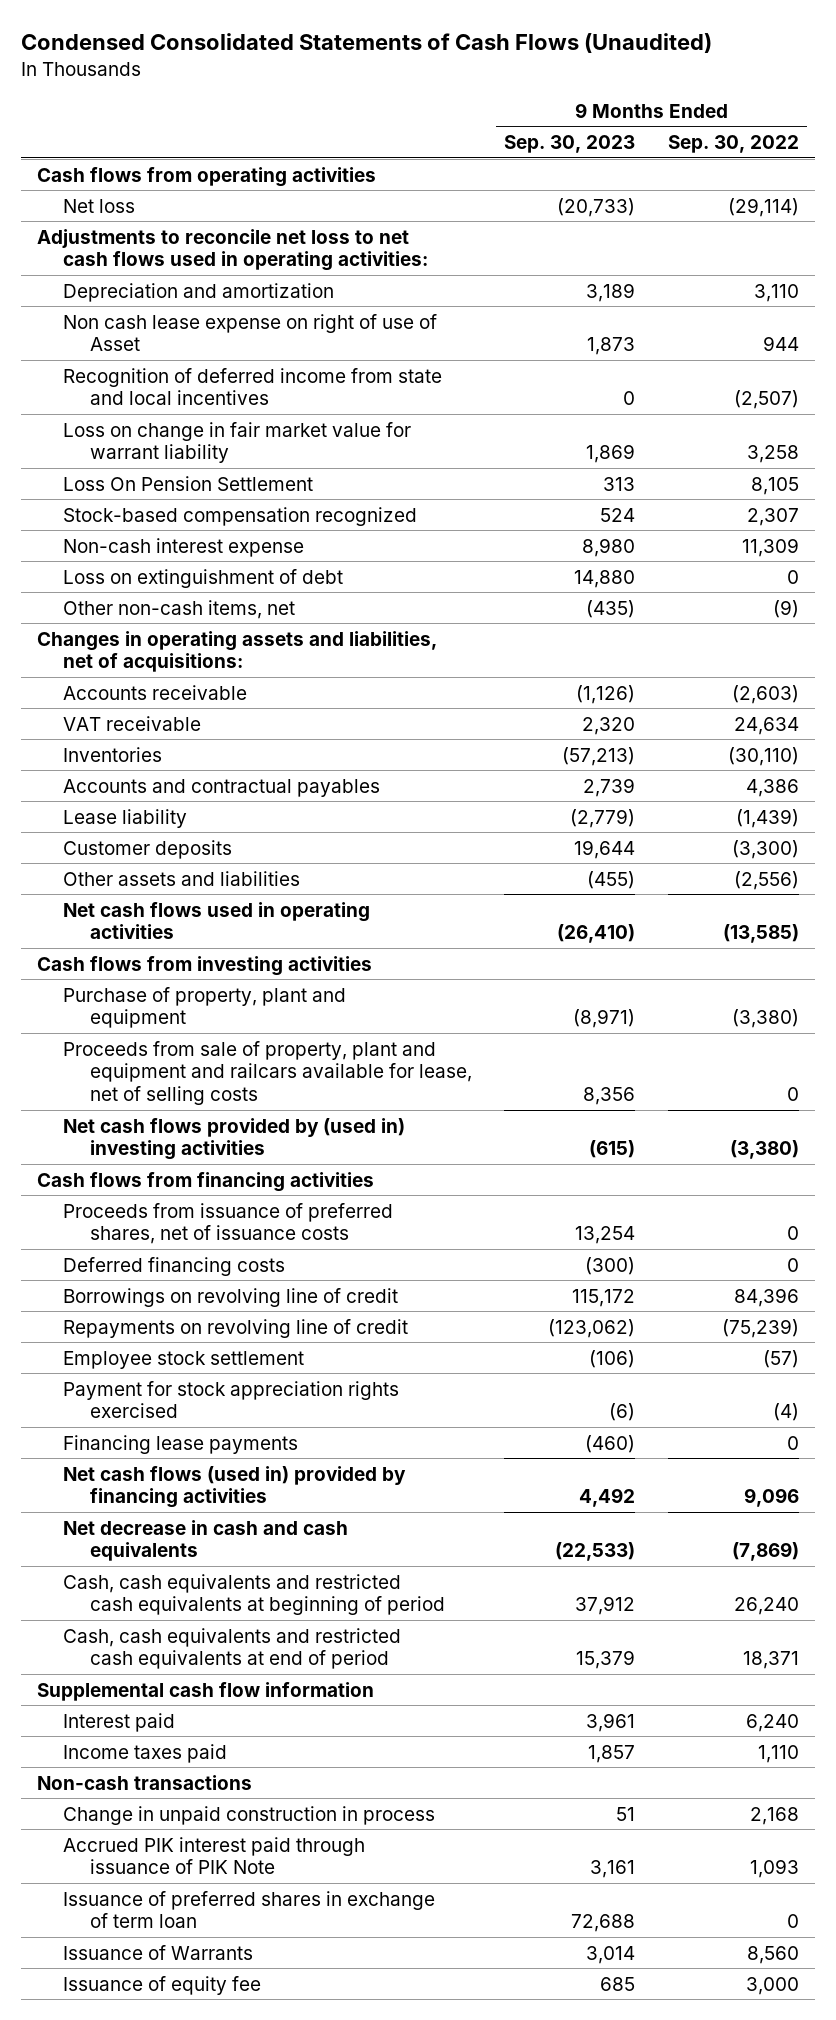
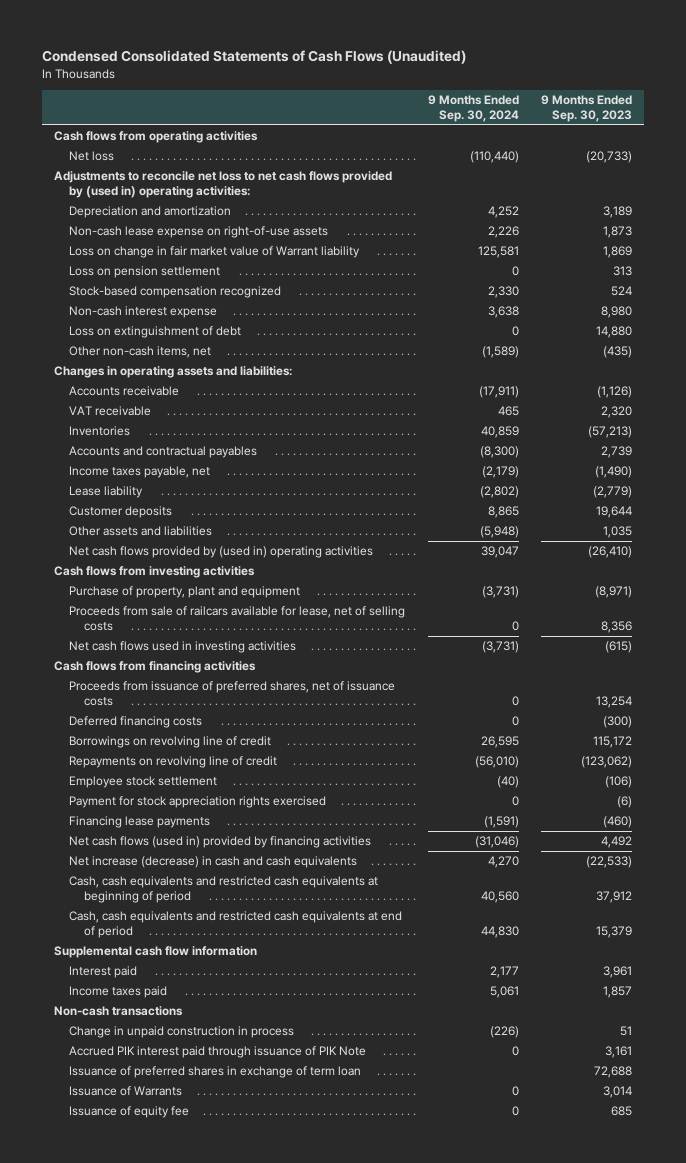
- | 9 Months Ended Sep. 30, 2023 | 9 Months Ended Sep. 30, 2022
+ | 9 Months Ended Sep. 30, 2024 | 9 Months Ended Sep. 30, 2023
- Adjustments to reconcile net loss to net cash flows used in operating activities:
+ Adjustments to reconcile net loss to net cash flows provided by (used in) operating activities:
- Non cash lease expense on right of use of Asset | 1,873 | 944
- Recognition of deferred income from state and local incentives | 0 | (2,507)
- Loss on change in fair market value for warrant liability | 1,869 | 3,258
- Loss On Pension Settlement | 313 | 8,105
+ Non-cash lease expense on right-of-use assets | 2,226 | 1,873
+ Loss on change in fair market value of Warrant liability | 125,581 | 1,869
+ Loss on pension settlement | 0 | 313
- Changes in operating assets and liabilities, net of acquisitions:
+ Changes in operating assets and liabilities:
+ Income taxes payable, net | (2,179) | (1,490)
- Other assets and liabilities | (455) | (2,556)
- Net cash flows used in operating activities | (26,410) | (13,585)
+ Other assets and liabilities | (5,948) | 1,035
+ Net cash flows provided by (used in) operating activities | 39,047 | (26,410)
- Proceeds from sale of property, plant and equipment and railcars available for lease, net of selling costs | 8,356 | 0
- Net cash flows provided by (used in) investing activities | (615) | (3,380)
+ Proceeds from sale of railcars available for lease, net of selling costs | 0 | 8,356
+ Net cash flows used in investing activities | (3,731) | (615)
- Net decrease in cash and cash equivalents | (22,533) | (7,869)
+ Net increase (decrease) in cash and cash equivalents | 4,270 | (22,533)

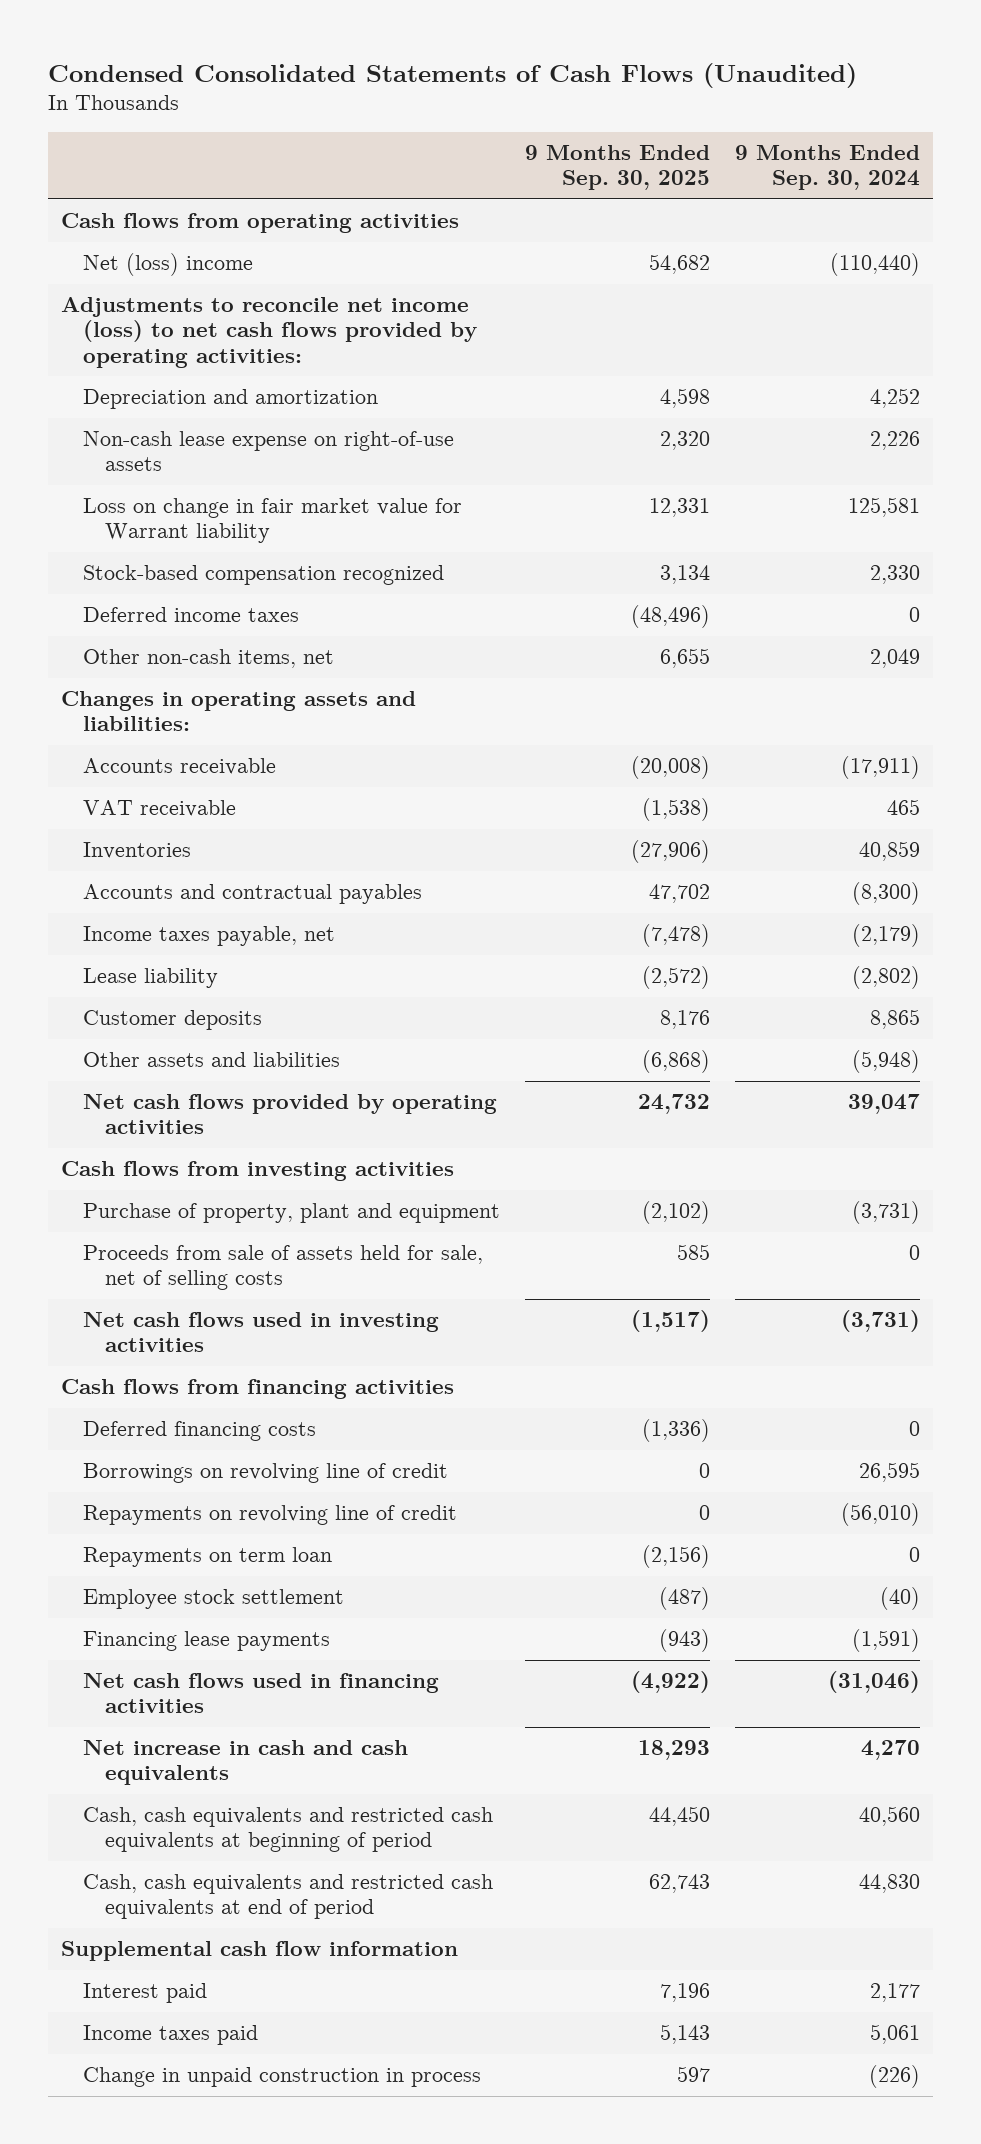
- | 9 Months Ended Sep. 30, 2024 | 9 Months Ended Sep. 30, 2023
+ | 9 Months Ended Sep. 30, 2025 | 9 Months Ended Sep. 30, 2024
- Net loss | (110,440) | (20,733)
- Adjustments to reconcile net loss to net cash flows provided by (used in) operating activities:
+ Net (loss) income | 54,682 | (110,440)
+ Adjustments to reconcile net income (loss) to net cash flows provided by operating activities:
- Loss on change in fair market value of Warrant liability | 125,581 | 1,869
- Loss on pension settlement | 0 | 313
+ Loss on change in fair market value for Warrant liability | 12,331 | 125,581
- Non-cash interest expense | 3,638 | 8,980
- Loss on extinguishment of debt | 0 | 14,880
- Other non-cash items, net | (1,589) | (435)
+ Deferred income taxes | (48,496) | 0
+ Other non-cash items, net | 6,655 | 2,049
- Net cash flows provided by (used in) operating activities | 39,047 | (26,410)
+ Net cash flows provided by operating activities | 24,732 | 39,047
- Proceeds from sale of railcars available for lease, net of selling costs | 0 | 8,356
+ Proceeds from sale of assets held for sale, net of selling costs | 585 | 0
- Proceeds from issuance of preferred shares, net of issuance costs | 0 | 13,254
+ Repayments on term loan | (2,156) | 0
- Payment for stock appreciation rights exercised | 0 | (6)
- Net cash flows (used in) provided by financing activities | (31,046) | 4,492
- Net increase (decrease) in cash and cash equivalents | 4,270 | (22,533)
+ Net cash flows used in financing activities | (4,922) | (31,046)
+ Net increase in cash and cash equivalents | 18,293 | 4,270
- Non-cash transactions
- Accrued PIK interest paid through issuance of PIK Note | 0 | 3,161
- Issuance of preferred shares in exchange of term loan | | 72,688
- Issuance of Warrants | 0 | 3,014
- Issuance of equity fee | 0 | 685

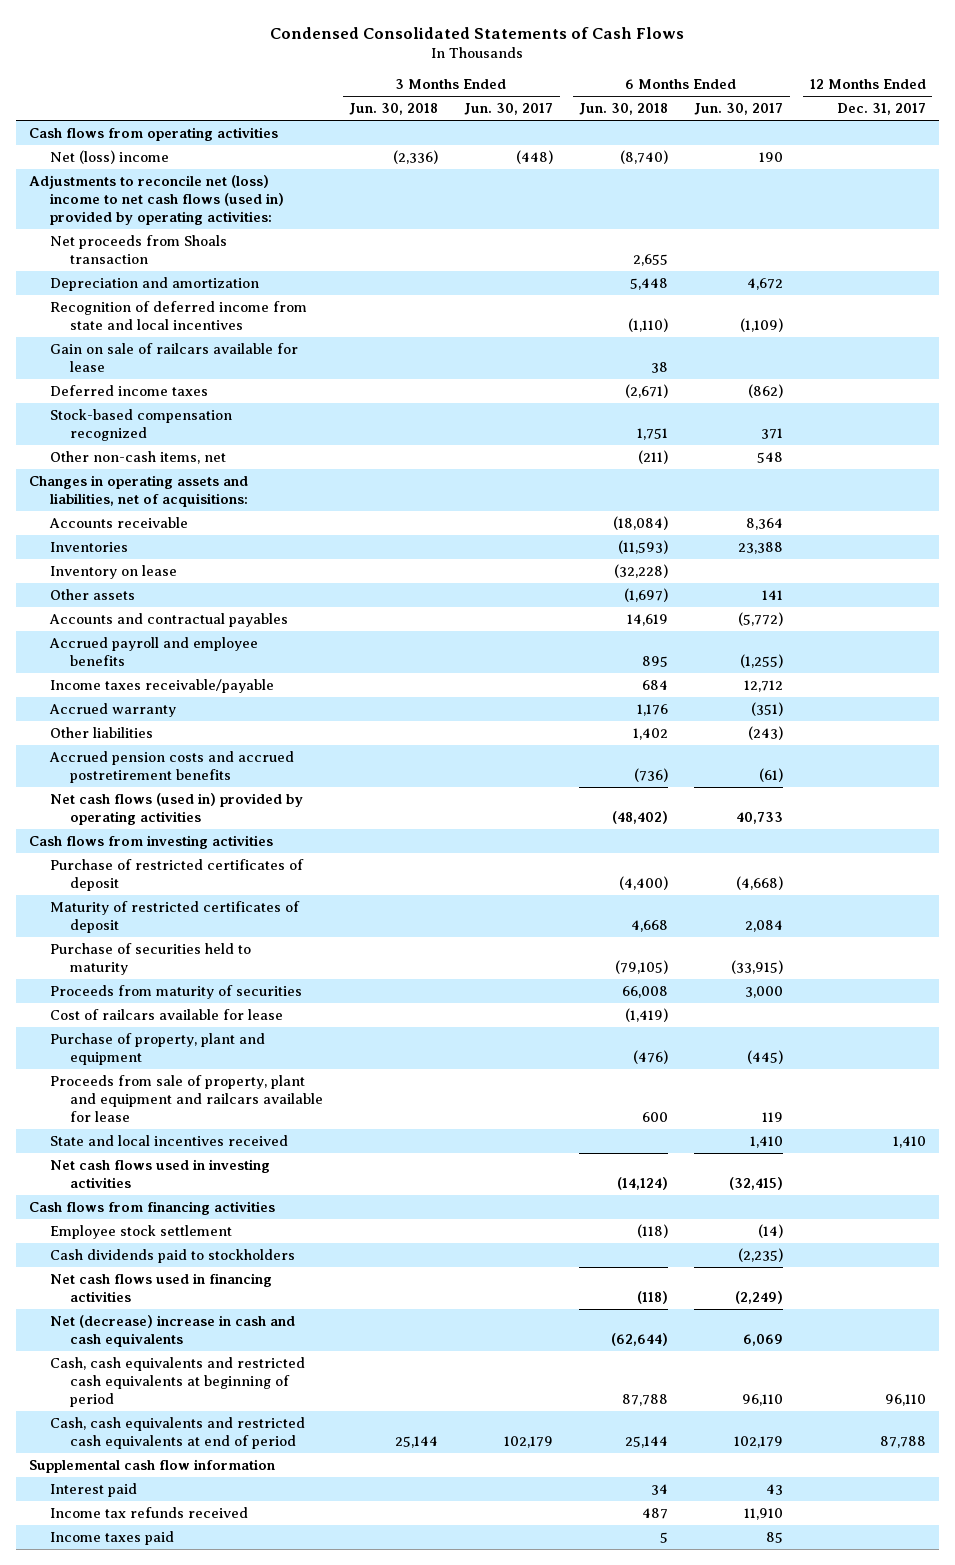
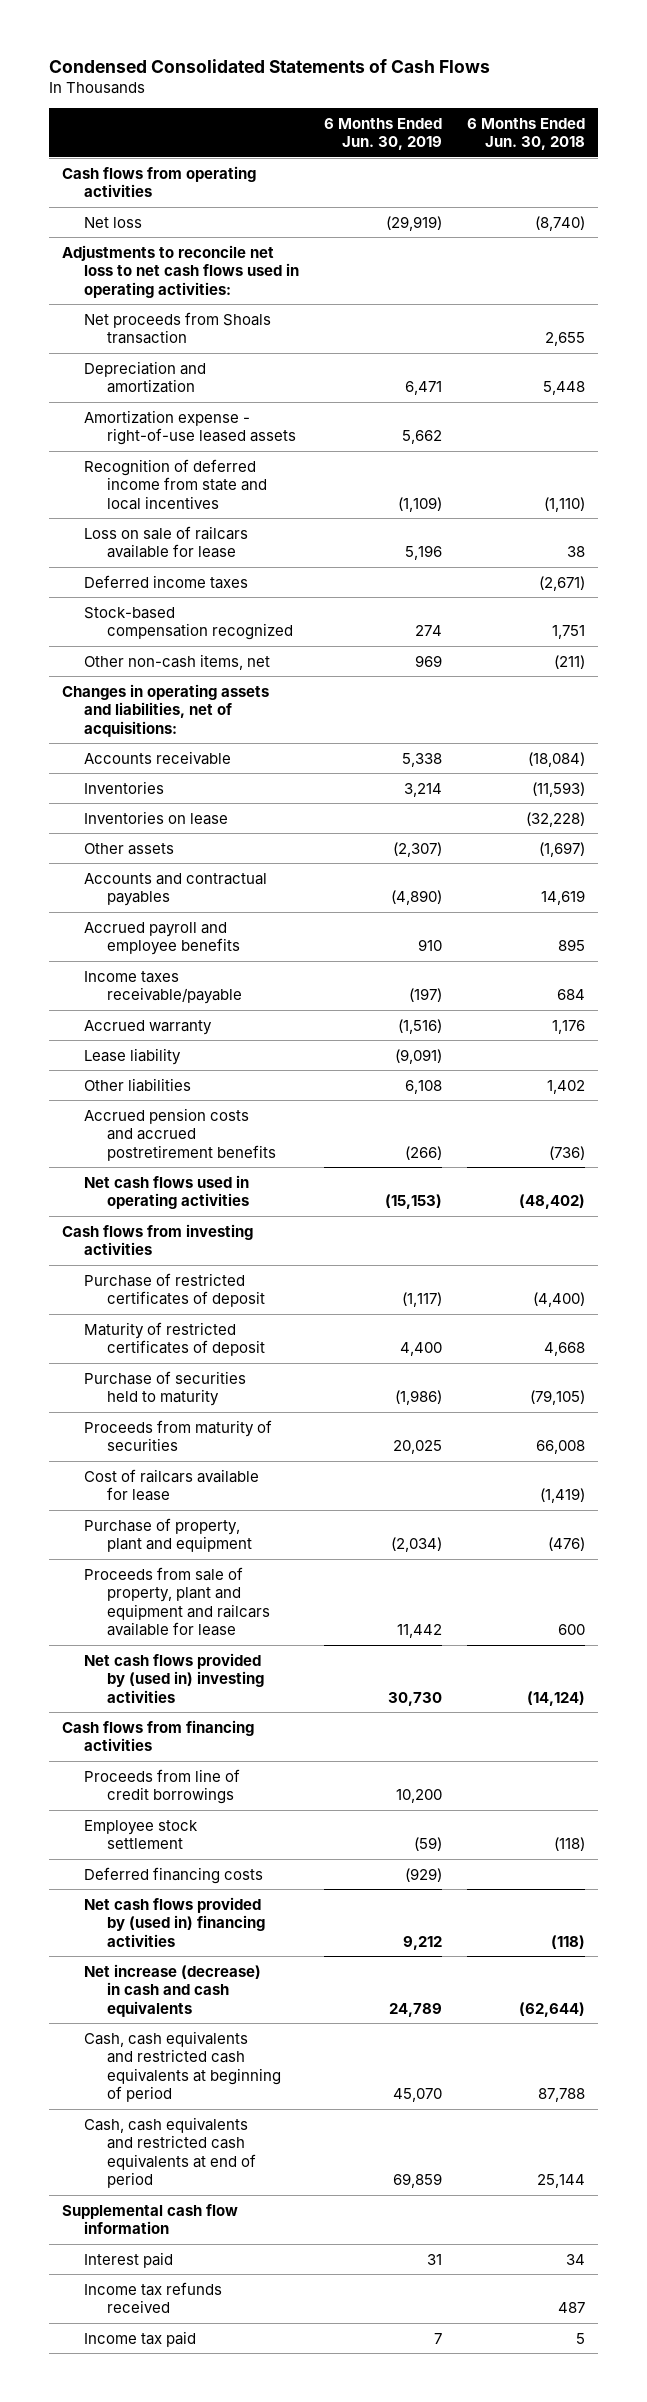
- | 3 Months Ended Jun. 30, 2018 | 3 Months Ended Jun. 30, 2017 | 6 Months Ended Jun. 30, 2018 | 6 Months Ended Jun. 30, 2017 | 12 Months Ended Dec. 31, 2017
+ | 6 Months Ended Jun. 30, 2019 | 6 Months Ended Jun. 30, 2018
- Net (loss) income | (2,336) | (448) | (8,740) | 190 |
- Adjustments to reconcile net (loss) income to net cash flows (used in) provided by operating activities:
+ Net loss | (29,919) | (8,740)
+ Adjustments to reconcile net loss to net cash flows used in operating activities:
+ Amortization expense - right-of-use leased assets | 5,662 |
- Gain on sale of railcars available for lease | | | 38 | |
+ Loss on sale of railcars available for lease | 5,196 | 38
- Inventory on lease | | | (32,228) | |
+ Inventories on lease | | (32,228)
+ Lease liability | (9,091) |
- Net cash flows (used in) provided by operating activities | | | (48,402) | 40,733 |
+ Net cash flows used in operating activities | (15,153) | (48,402)
- State and local incentives received | | | | 1,410 | 1,410
- Net cash flows used in investing activities | | | (14,124) | (32,415) |
+ Net cash flows provided by (used in) investing activities | 30,730 | (14,124)
+ Proceeds from line of credit borrowings | 10,200 |
- Cash dividends paid to stockholders | | | | (2,235) |
- Net cash flows used in financing activities | | | (118) | (2,249) |
- Net (decrease) increase in cash and cash equivalents | | | (62,644) | 6,069 |
+ Deferred financing costs | (929) |
+ Net cash flows provided by (used in) financing activities | 9,212 | (118)
+ Net increase (decrease) in cash and cash equivalents | 24,789 | (62,644)
- Income taxes paid | | | 5 | 85 |
+ Income tax paid | 7 | 5

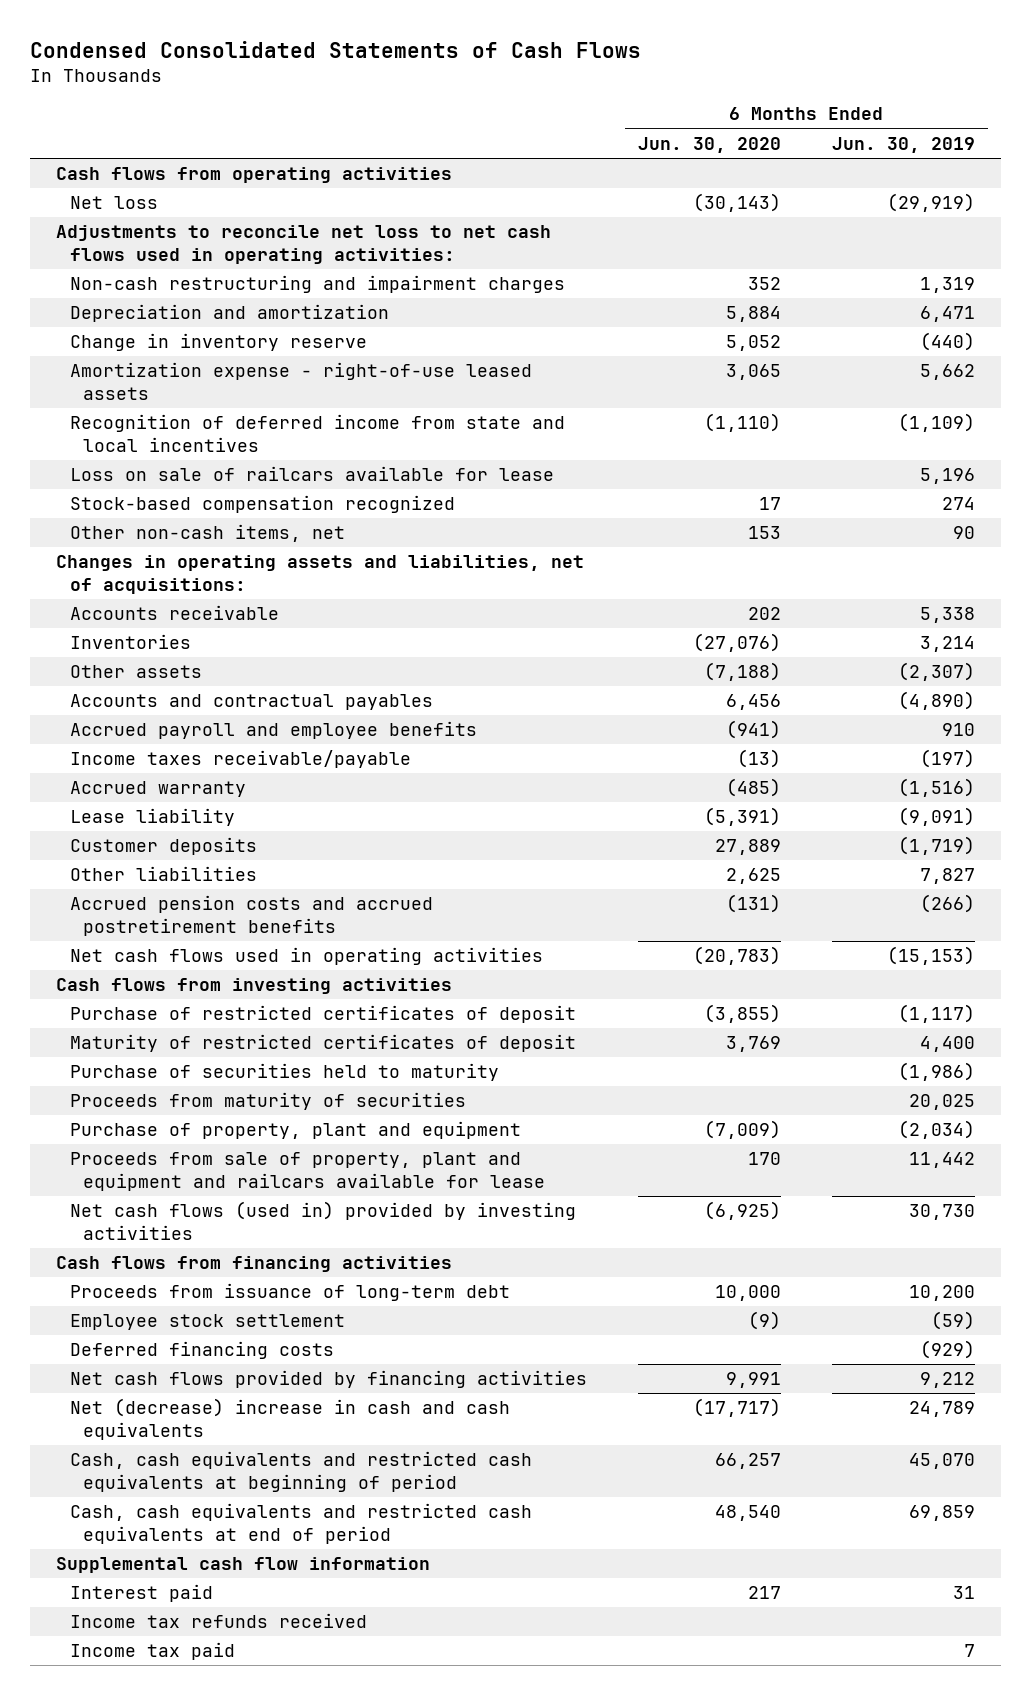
- | 6 Months Ended Jun. 30, 2019 | 6 Months Ended Jun. 30, 2018
+ | 6 Months Ended Jun. 30, 2020 | 6 Months Ended Jun. 30, 2019
- Net proceeds from Shoals transaction | | 2,655
+ Non-cash restructuring and impairment charges | 352 | 1,319
+ Change in inventory reserve | 5,052 | (440)
- Deferred income taxes | | (2,671)
- Other non-cash items, net | 969 | (211)
+ Other non-cash items, net | 153 | 90
- Inventories on lease | | (32,228)
- Other liabilities | 6,108 | 1,402
+ Customer deposits | 27,889 | (1,719)
+ Other liabilities | 2,625 | 7,827
- Cost of railcars available for lease | | (1,419)
- Net cash flows provided by (used in) investing activities | 30,730 | (14,124)
+ Net cash flows (used in) provided by investing activities | (6,925) | 30,730
- Proceeds from line of credit borrowings | 10,200 |
+ Proceeds from issuance of long-term debt | 10,000 | 10,200
- Net cash flows provided by (used in) financing activities | 9,212 | (118)
- Net increase (decrease) in cash and cash equivalents | 24,789 | (62,644)
+ Net cash flows provided by financing activities | 9,991 | 9,212
+ Net (decrease) increase in cash and cash equivalents | (17,717) | 24,789

